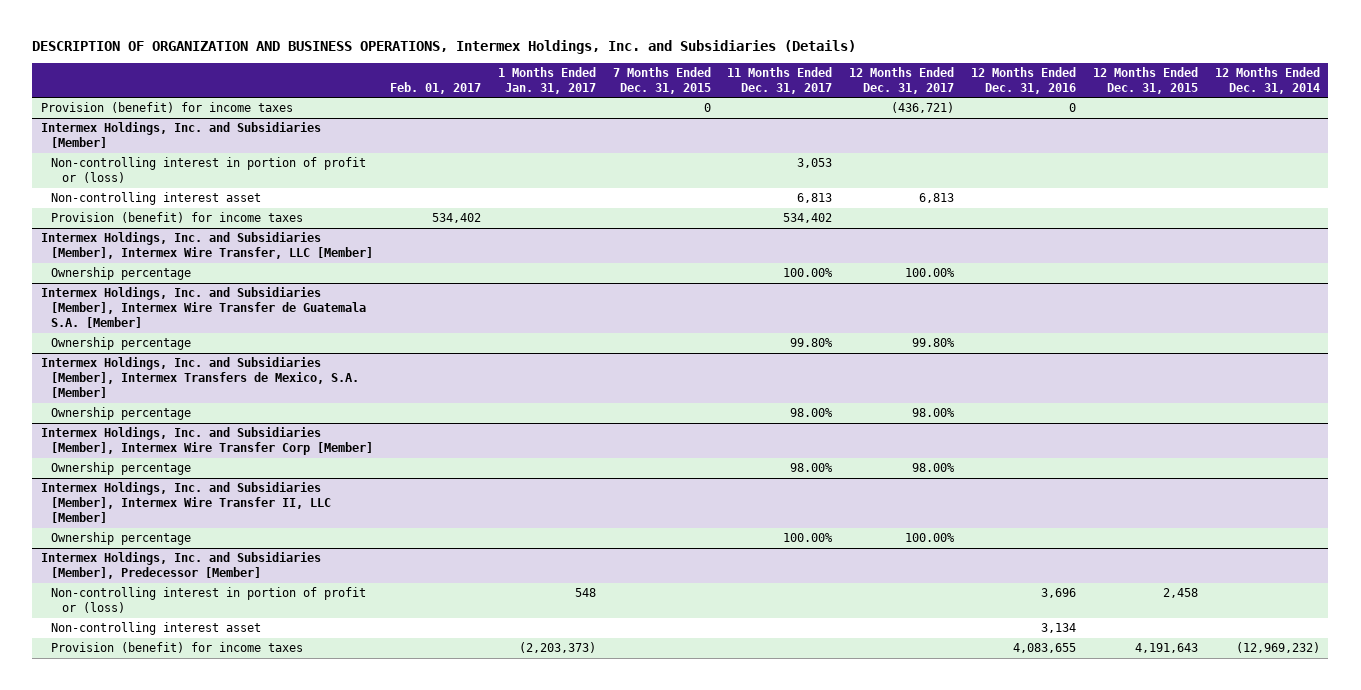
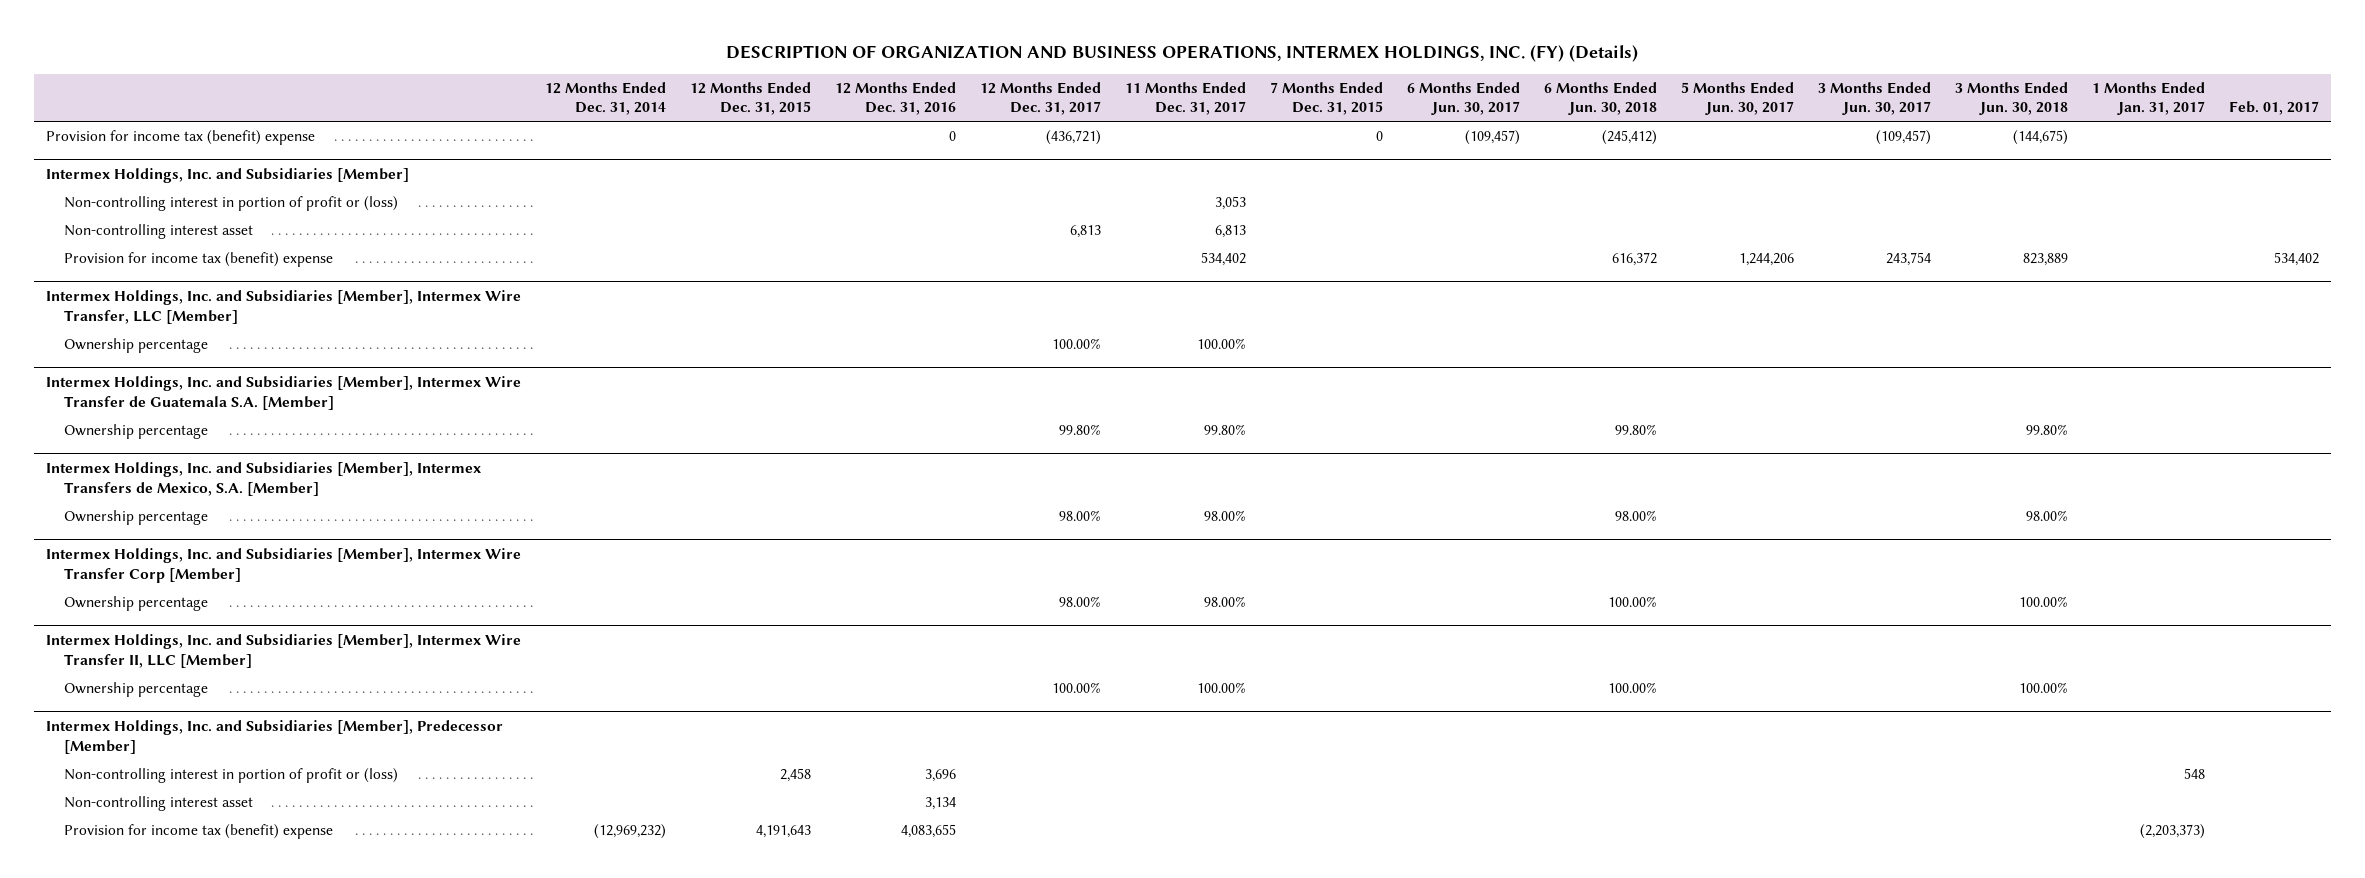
- DESCRIPTION OF ORGANIZATION AND BUSINESS OPERATIONS, Intermex Holdings, Inc. and Subsidiaries (Details)
+ DESCRIPTION OF ORGANIZATION AND BUSINESS OPERATIONS, INTERMEX HOLDINGS, INC. (FY) (Details)
- | Feb. 01, 2017 | 1 Months Ended Jan. 31, 2017 | 7 Months Ended Dec. 31, 2015 | 11 Months Ended Dec. 31, 2017 | 12 Months Ended Dec. 31, 2017 | 12 Months Ended Dec. 31, 2016 | 12 Months Ended Dec. 31, 2015 | 12 Months Ended Dec. 31, 2014
+ | 12 Months Ended Dec. 31, 2014 | 12 Months Ended Dec. 31, 2015 | 12 Months Ended Dec. 31, 2016 | 12 Months Ended Dec. 31, 2017 | 11 Months Ended Dec. 31, 2017 | 7 Months Ended Dec. 31, 2015 | 6 Months Ended Jun. 30, 2017 | 6 Months Ended Jun. 30, 2018 | 5 Months Ended Jun. 30, 2017 | 3 Months Ended Jun. 30, 2017 | 3 Months Ended Jun. 30, 2018 | 1 Months Ended Jan. 31, 2017 | Feb. 01, 2017
- Provision (benefit) for income taxes | | | 0 | | (436,721) | 0 | |
+ Provision for income tax (benefit) expense | | | 0 | (436,721) | | 0 | (109,457) | (245,412) | | (109,457) | (144,675) | |
@ Intermex Holdings, Inc. and Subsidiaries [Member]
- Provision (benefit) for income taxes | 534,402 | | | 534,402 | | | |
+ Provision for income tax (benefit) expense | | | | | 534,402 | | | 616,372 | 1,244,206 | 243,754 | 823,889 | | 534,402
@ Intermex Holdings, Inc. and Subsidiaries [Member], Predecessor [Member]
- Provision (benefit) for income taxes | | (2,203,373) | | | | 4,083,655 | 4,191,643 | (12,969,232)
+ Provision for income tax (benefit) expense | (12,969,232) | 4,191,643 | 4,083,655 | | | | | | | | | (2,203,373) |

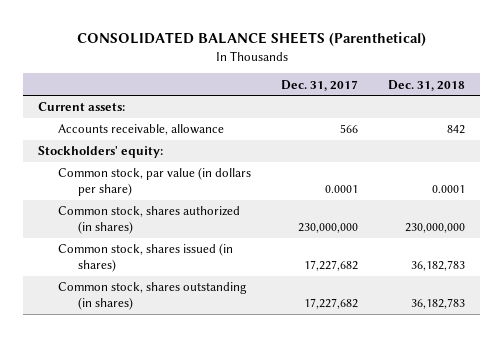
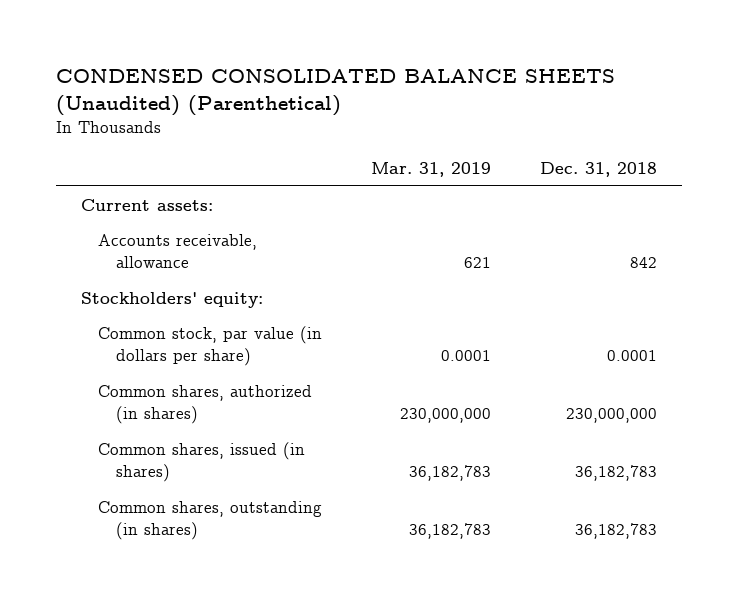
- CONSOLIDATED BALANCE SHEETS (Parenthetical)
+ CONDENSED CONSOLIDATED BALANCE SHEETS (Unaudited) (Parenthetical)
- | Dec. 31, 2017 | Dec. 31, 2018
+ | Mar. 31, 2019 | Dec. 31, 2018
- Common stock, shares authorized (in shares) | 230,000,000 | 230,000,000
- Common stock, shares issued (in shares) | 17,227,682 | 36,182,783
- Common stock, shares outstanding (in shares) | 17,227,682 | 36,182,783
+ Common shares, authorized (in shares) | 230,000,000 | 230,000,000
+ Common shares, issued (in shares) | 36,182,783 | 36,182,783
+ Common shares, outstanding (in shares) | 36,182,783 | 36,182,783

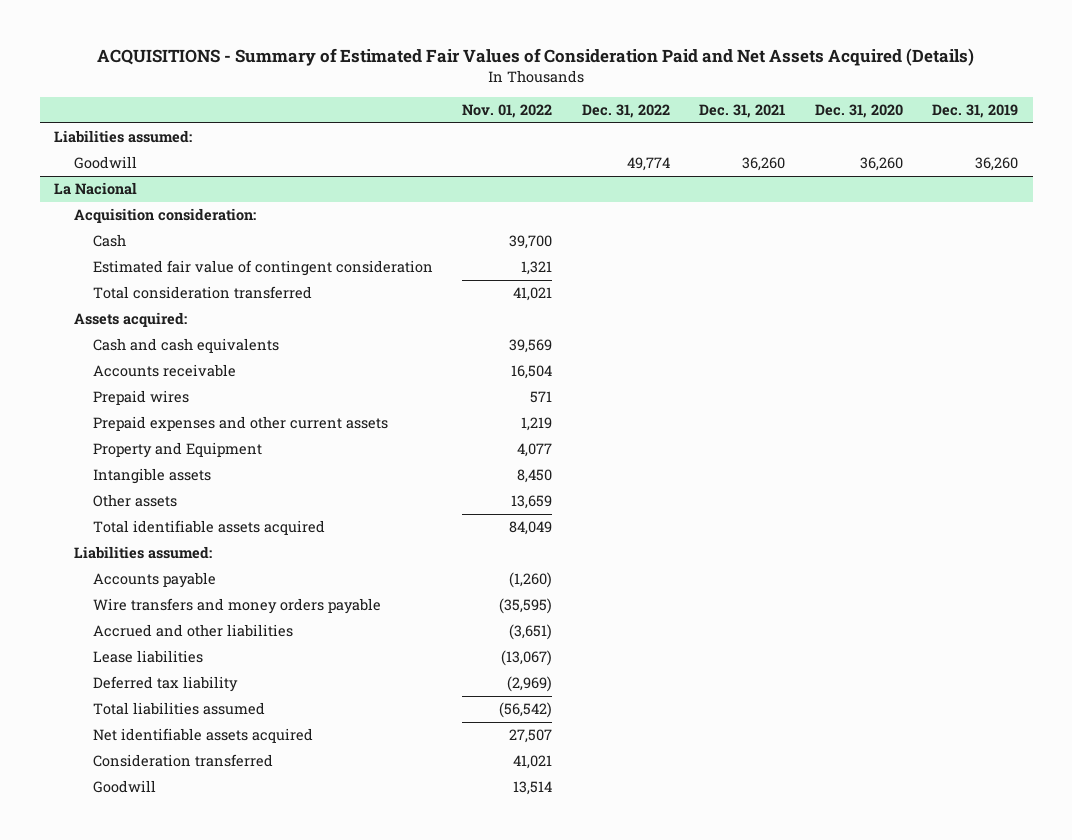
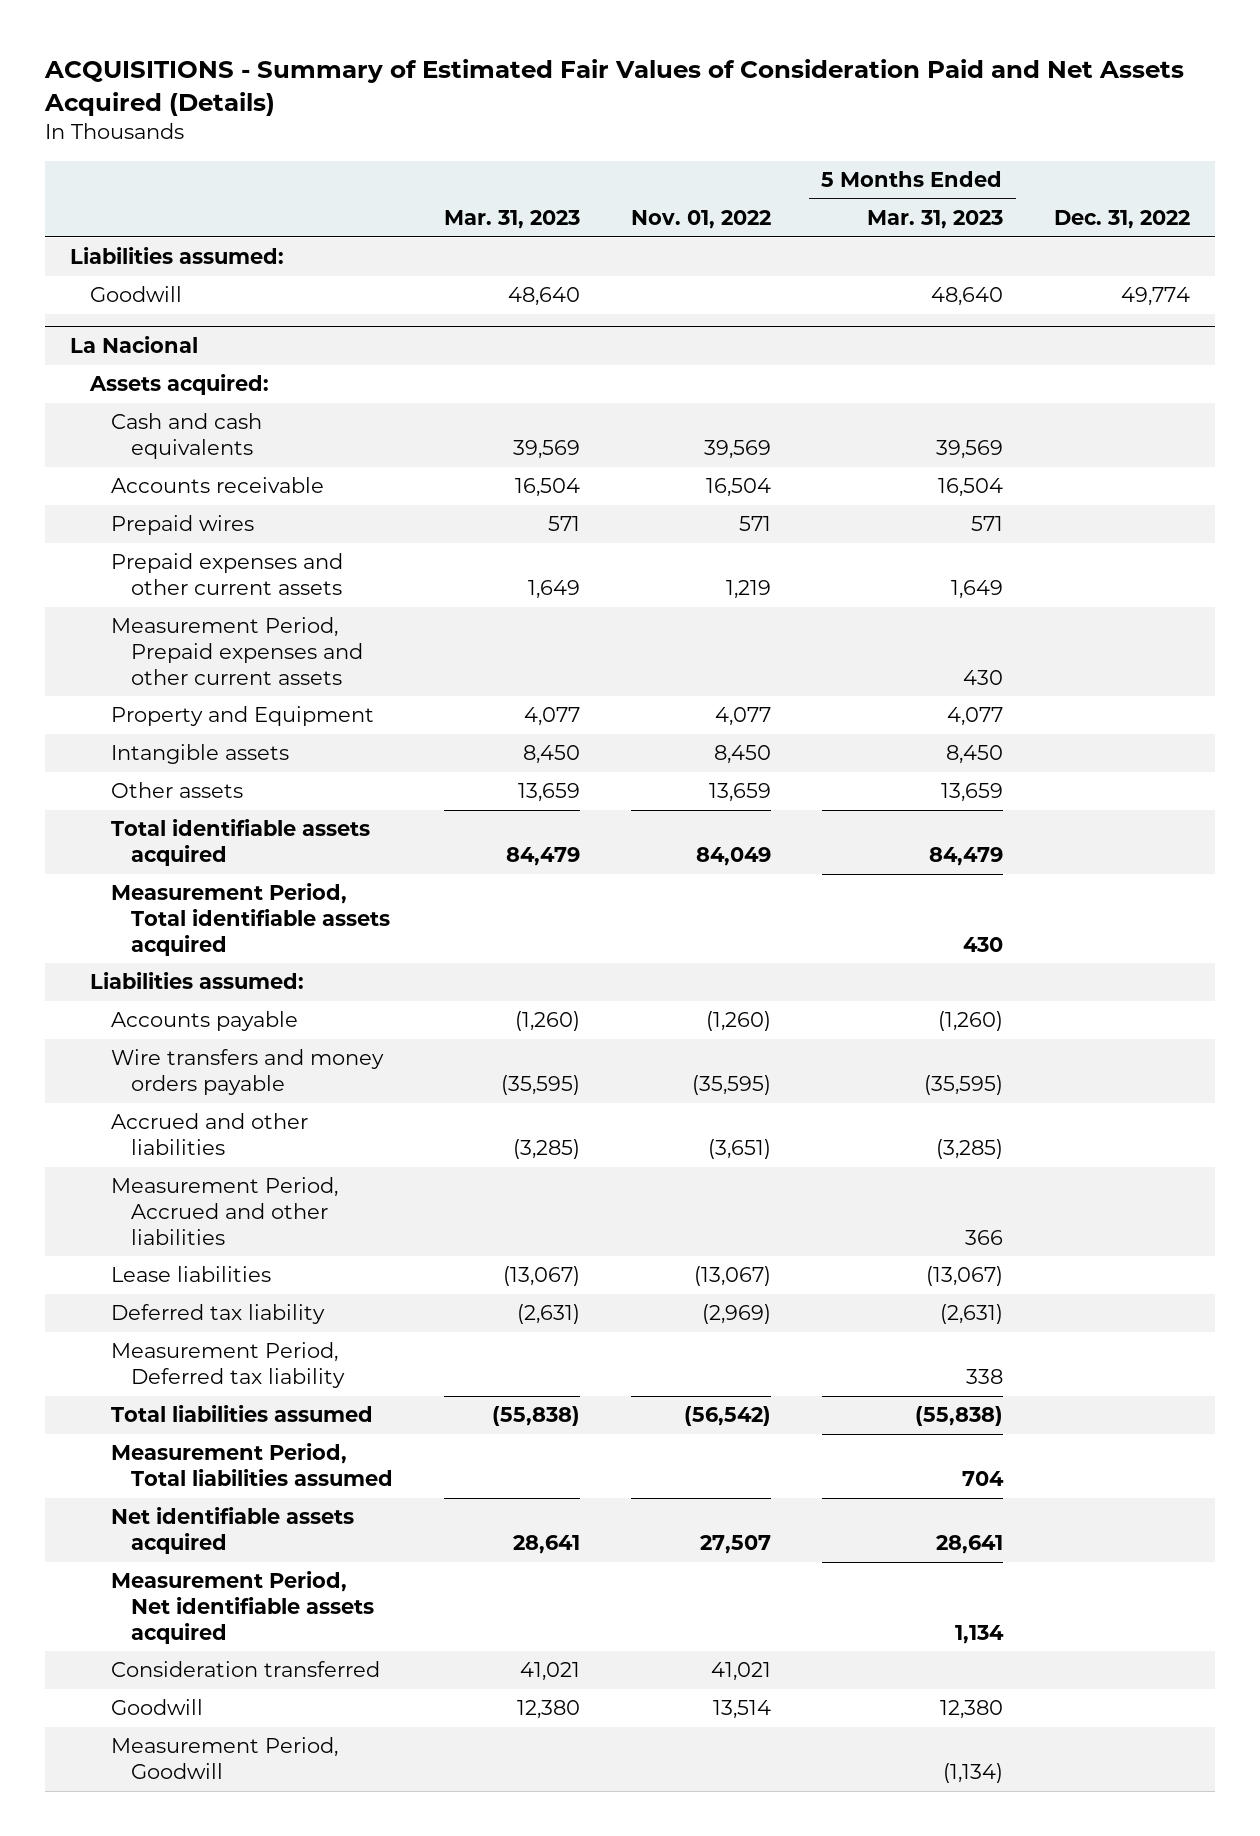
- | Nov. 01, 2022 | Dec. 31, 2022 | Dec. 31, 2021 | Dec. 31, 2020 | Dec. 31, 2019
+ | Mar. 31, 2023 | Nov. 01, 2022 | 5 Months Ended Mar. 31, 2023 | Dec. 31, 2022
@ La Nacional
- Acquisition consideration:
- Cash | 39,700 | | | |
- Estimated fair value of contingent consideration | 1,321 | | | |
- Total consideration transferred | 41,021 | | | |
+ Measurement Period, Prepaid expenses and other current assets | | | 430 |
+ Measurement Period, Total identifiable assets acquired | | | 430 |
+ Measurement Period, Accrued and other liabilities | | | 366 |
+ Measurement Period, Deferred tax liability | | | 338 |
+ Measurement Period, Total liabilities assumed | | | 704 |
+ Measurement Period, Net identifiable assets acquired | | | 1,134 |
+ Measurement Period, Goodwill | | | (1,134) |

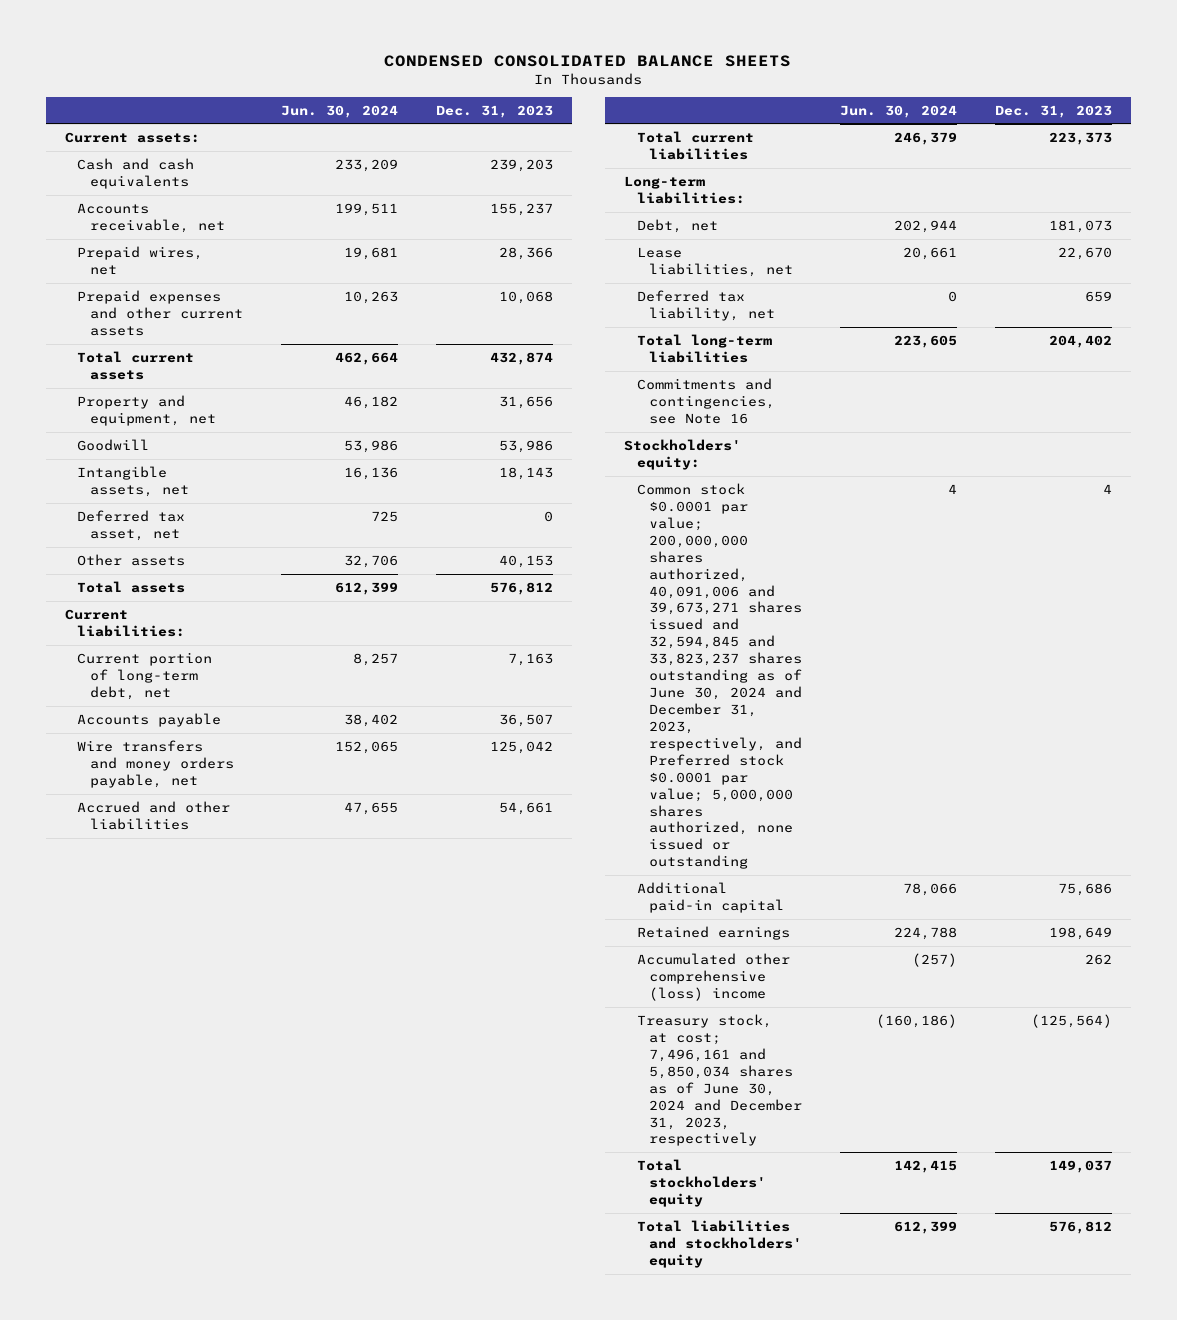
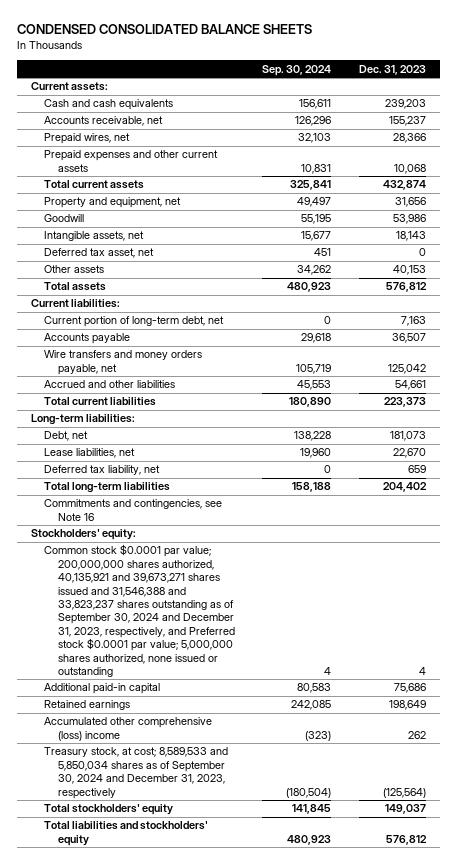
- | Jun. 30, 2024 | Dec. 31, 2023
+ | Sep. 30, 2024 | Dec. 31, 2023
- Common stock $0.0001 par value; 200,000,000 shares authorized, 40,091,006 and 39,673,271 shares issued and 32,594,845 and 33,823,237 shares outstanding as of June 30, 2024 and December 31, 2023, respectively, and Preferred stock $0.0001 par value; 5,000,000 shares authorized, none issued or outstanding | 4 | 4
+ Common stock $0.0001 par value; 200,000,000 shares authorized, 40,135,921 and 39,673,271 shares issued and 31,546,388 and 33,823,237 shares outstanding as of September 30, 2024 and December 31, 2023, respectively, and Preferred stock $0.0001 par value; 5,000,000 shares authorized, none issued or outstanding | 4 | 4
- Treasury stock, at cost; 7,496,161 and 5,850,034 shares as of June 30, 2024 and December 31, 2023, respectively | (160,186) | (125,564)
+ Treasury stock, at cost; 8,589,533 and 5,850,034 shares as of September 30, 2024 and December 31, 2023, respectively | (180,504) | (125,564)

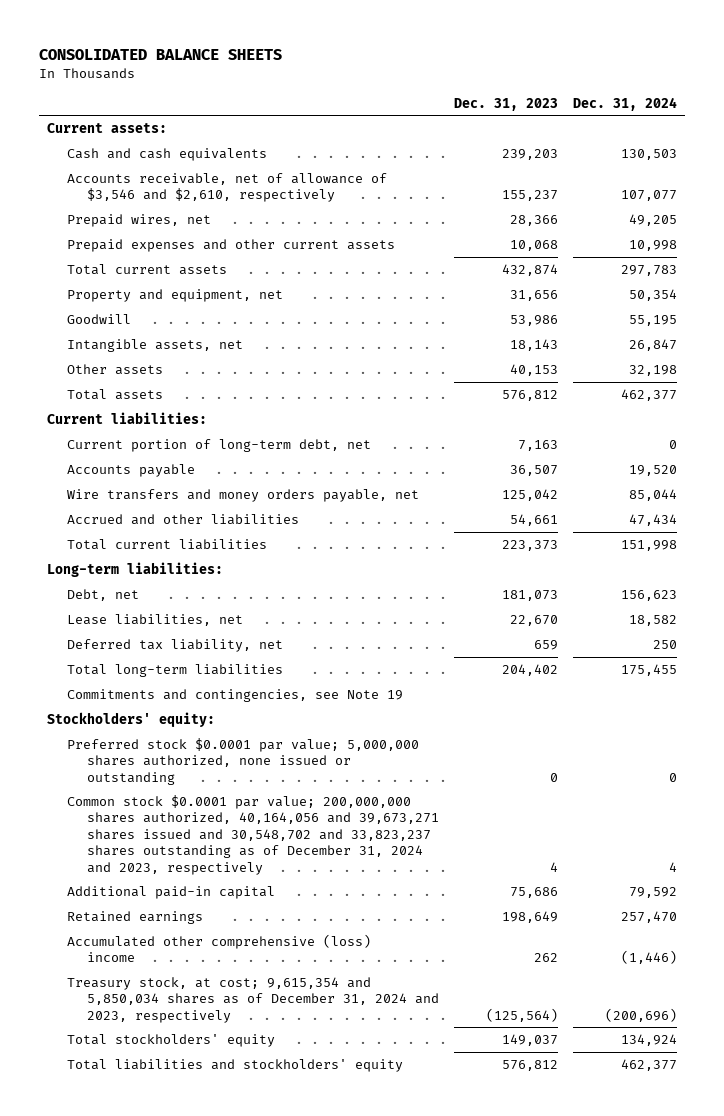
- CONDENSED CONSOLIDATED BALANCE SHEETS
+ CONSOLIDATED BALANCE SHEETS
- | Sep. 30, 2024 | Dec. 31, 2023
+ | Dec. 31, 2023 | Dec. 31, 2024
- Accounts receivable, net | 126,296 | 155,237
+ Accounts receivable, net of allowance of $3,546 and $2,610, respectively | 155,237 | 107,077
- Deferred tax asset, net | 451 | 0
- Commitments and contingencies, see Note 16
+ Commitments and contingencies, see Note 19
- Common stock $0.0001 par value; 200,000,000 shares authorized, 40,135,921 and 39,673,271 shares issued and 31,546,388 and 33,823,237 shares outstanding as of September 30, 2024 and December 31, 2023, respectively, and Preferred stock $0.0001 par value; 5,000,000 shares authorized, none issued or outstanding | 4 | 4
+ Preferred stock $0.0001 par value; 5,000,000 shares authorized, none issued or outstanding | 0 | 0
+ Common stock $0.0001 par value; 200,000,000 shares authorized, 40,164,056 and 39,673,271 shares issued and 30,548,702 and 33,823,237 shares outstanding as of December 31, 2024 and 2023, respectively | 4 | 4
- Treasury stock, at cost; 8,589,533 and 5,850,034 shares as of September 30, 2024 and December 31, 2023, respectively | (180,504) | (125,564)
+ Treasury stock, at cost; 9,615,354 and 5,850,034 shares as of December 31, 2024 and 2023, respectively | (125,564) | (200,696)

